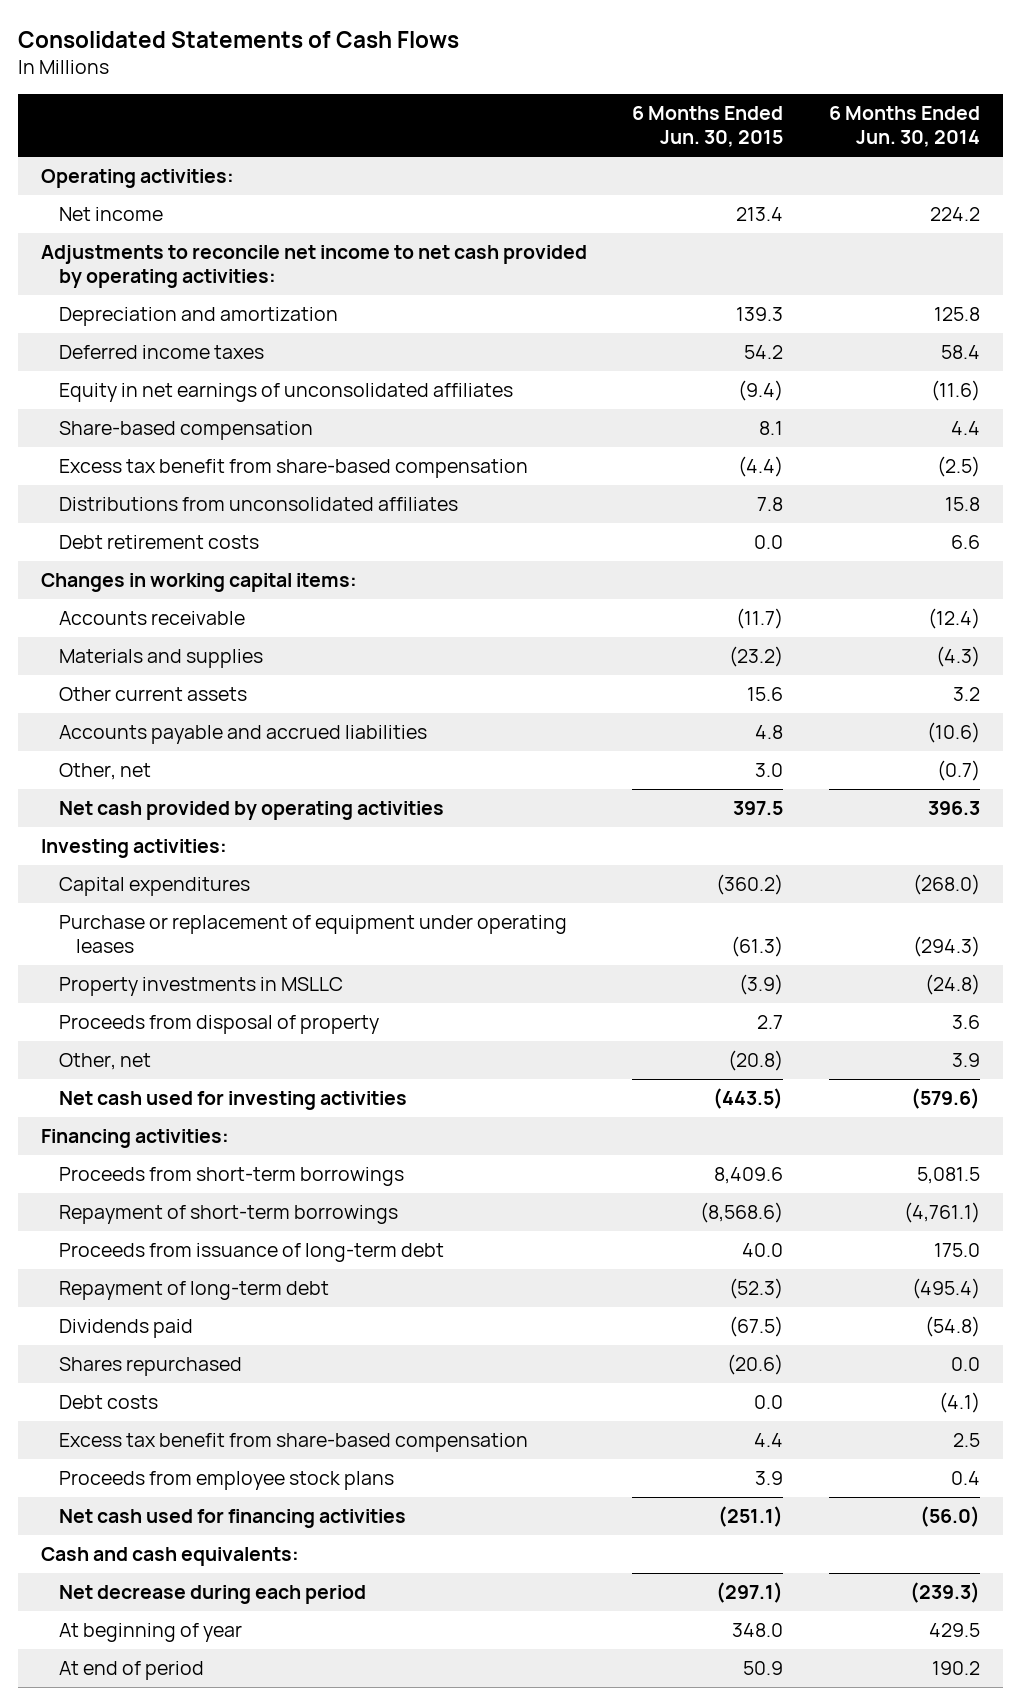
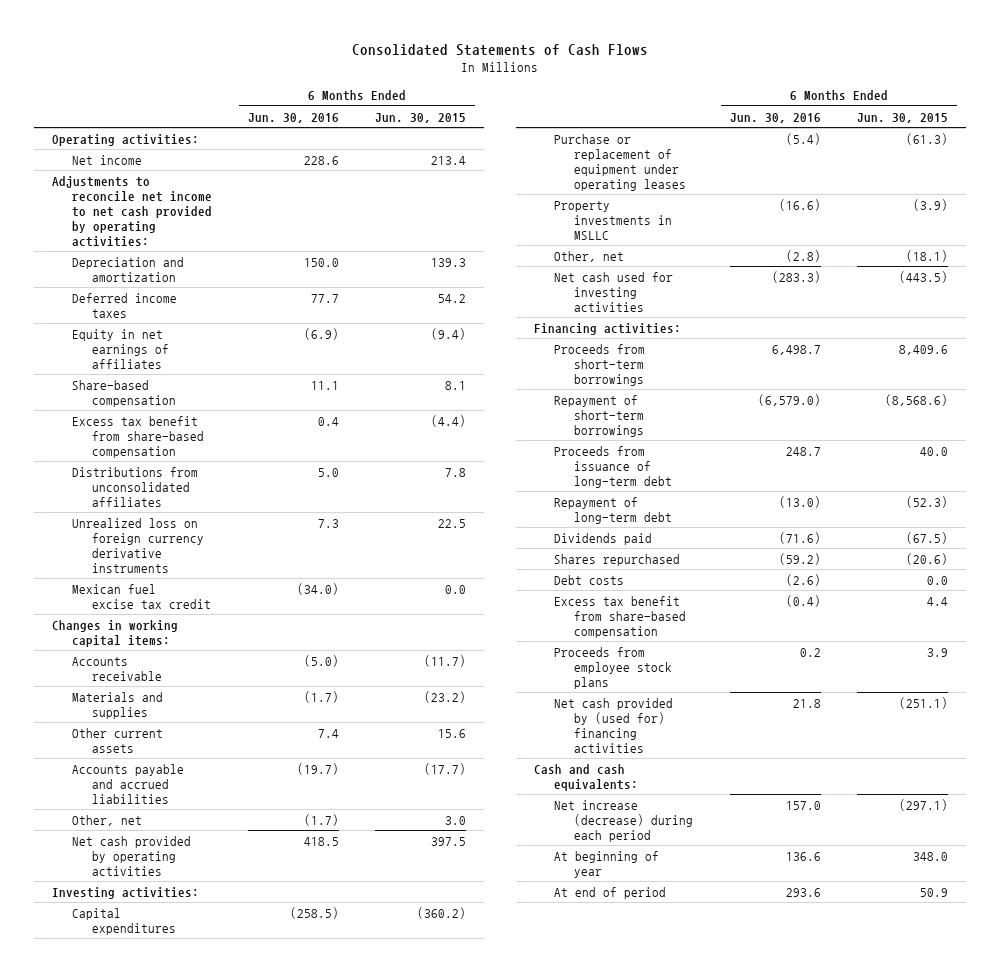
- | 6 Months Ended Jun. 30, 2015 | 6 Months Ended Jun. 30, 2014
+ | 6 Months Ended Jun. 30, 2016 | 6 Months Ended Jun. 30, 2015
- Equity in net earnings of unconsolidated affiliates | (9.4) | (11.6)
+ Equity in net earnings of affiliates | (6.9) | (9.4)
- Debt retirement costs | 0.0 | 6.6
+ Unrealized loss on foreign currency derivative instruments | 7.3 | 22.5
+ Mexican fuel excise tax credit | (34.0) | 0.0
- Accounts payable and accrued liabilities | 4.8 | (10.6)
+ Accounts payable and accrued liabilities | (19.7) | (17.7)
- Proceeds from disposal of property | 2.7 | 3.6
- Other, net | (20.8) | 3.9
+ Other, net | (2.8) | (18.1)
- Net cash used for financing activities | (251.1) | (56.0)
+ Net cash provided by (used for) financing activities | 21.8 | (251.1)
- Net decrease during each period | (297.1) | (239.3)
+ Net increase (decrease) during each period | 157.0 | (297.1)

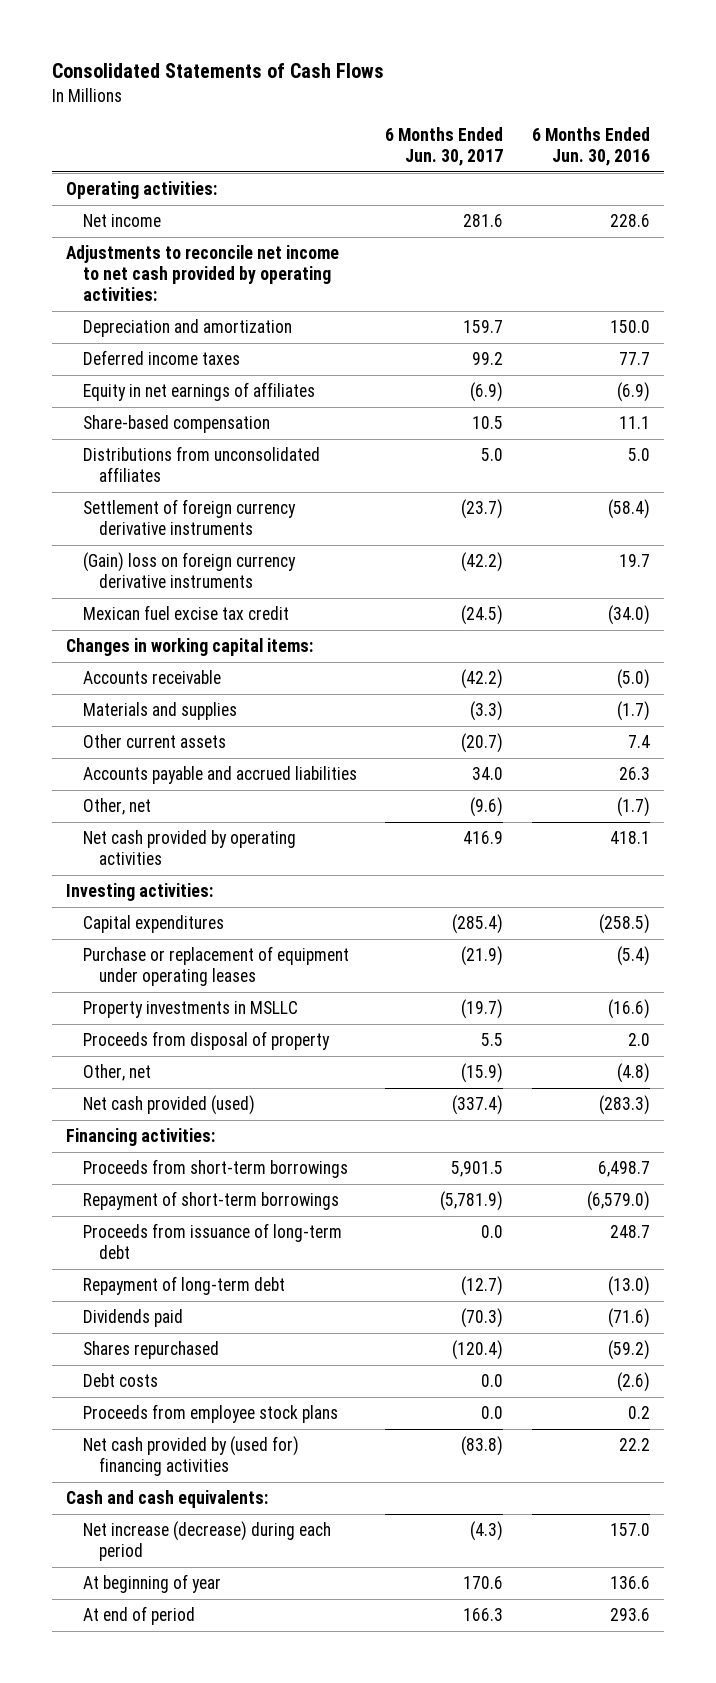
- | 6 Months Ended Jun. 30, 2016 | 6 Months Ended Jun. 30, 2015
+ | 6 Months Ended Jun. 30, 2017 | 6 Months Ended Jun. 30, 2016
- Excess tax benefit from share-based compensation | 0.4 | (4.4)
- Unrealized loss on foreign currency derivative instruments | 7.3 | 22.5
+ Settlement of foreign currency derivative instruments | (23.7) | (58.4)
+ (Gain) loss on foreign currency derivative instruments | (42.2) | 19.7
- Accounts payable and accrued liabilities | (19.7) | (17.7)
+ Accounts payable and accrued liabilities | 34.0 | 26.3
- Net cash provided by operating activities | 418.5 | 397.5
+ Net cash provided by operating activities | 416.9 | 418.1
- Other, net | (2.8) | (18.1)
- Net cash used for investing activities | (283.3) | (443.5)
+ Proceeds from disposal of property | 5.5 | 2.0
+ Other, net | (15.9) | (4.8)
+ Net cash provided (used) | (337.4) | (283.3)
- Excess tax benefit from share-based compensation | (0.4) | 4.4
- Net cash provided by (used for) financing activities | 21.8 | (251.1)
+ Net cash provided by (used for) financing activities | (83.8) | 22.2

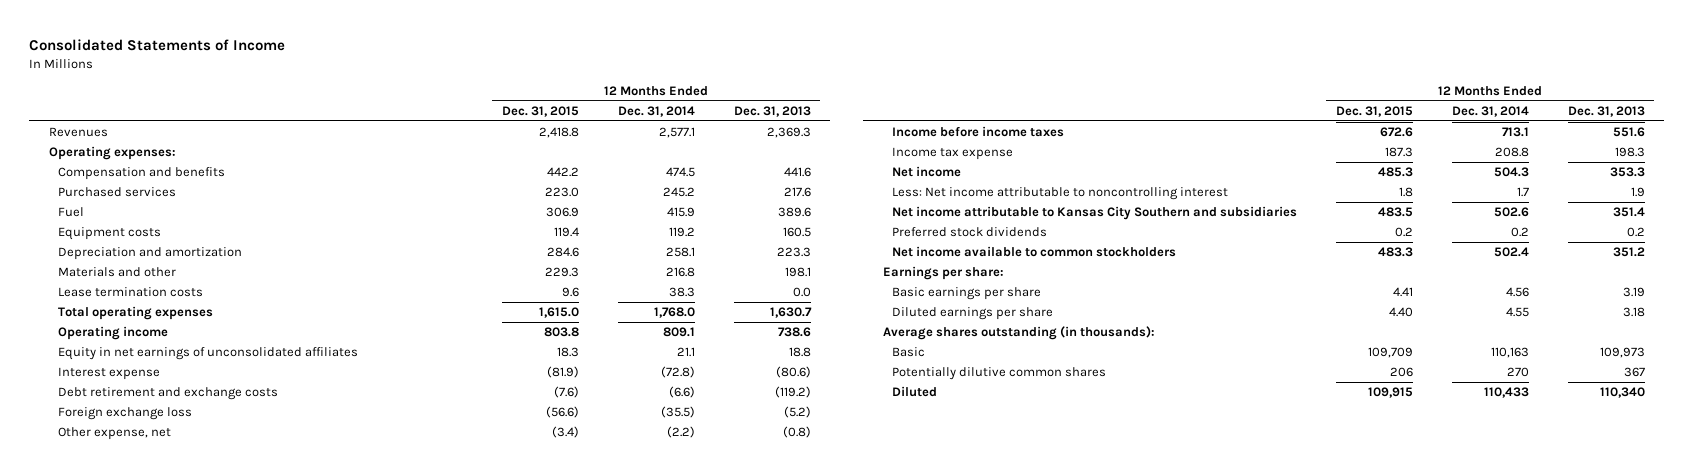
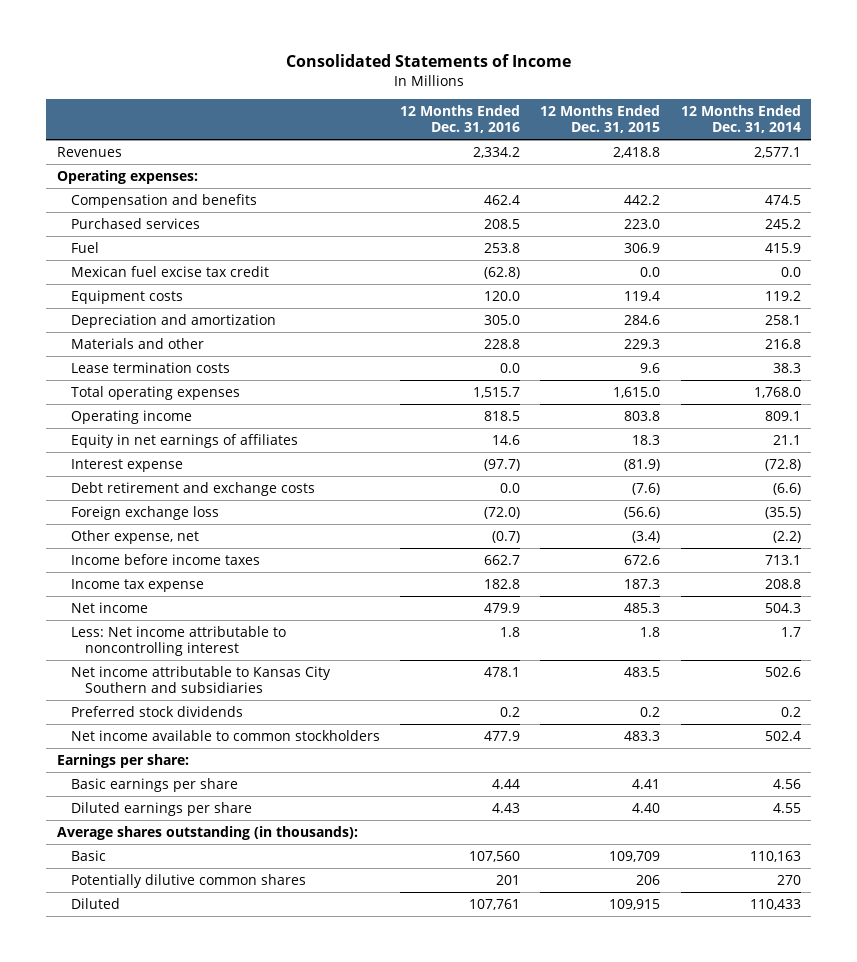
- | 12 Months Ended Dec. 31, 2015 | 12 Months Ended Dec. 31, 2014 | 12 Months Ended Dec. 31, 2013
+ | 12 Months Ended Dec. 31, 2016 | 12 Months Ended Dec. 31, 2015 | 12 Months Ended Dec. 31, 2014
+ Mexican fuel excise tax credit | (62.8) | 0.0 | 0.0
- Equity in net earnings of unconsolidated affiliates | 18.3 | 21.1 | 18.8
+ Equity in net earnings of affiliates | 14.6 | 18.3 | 21.1

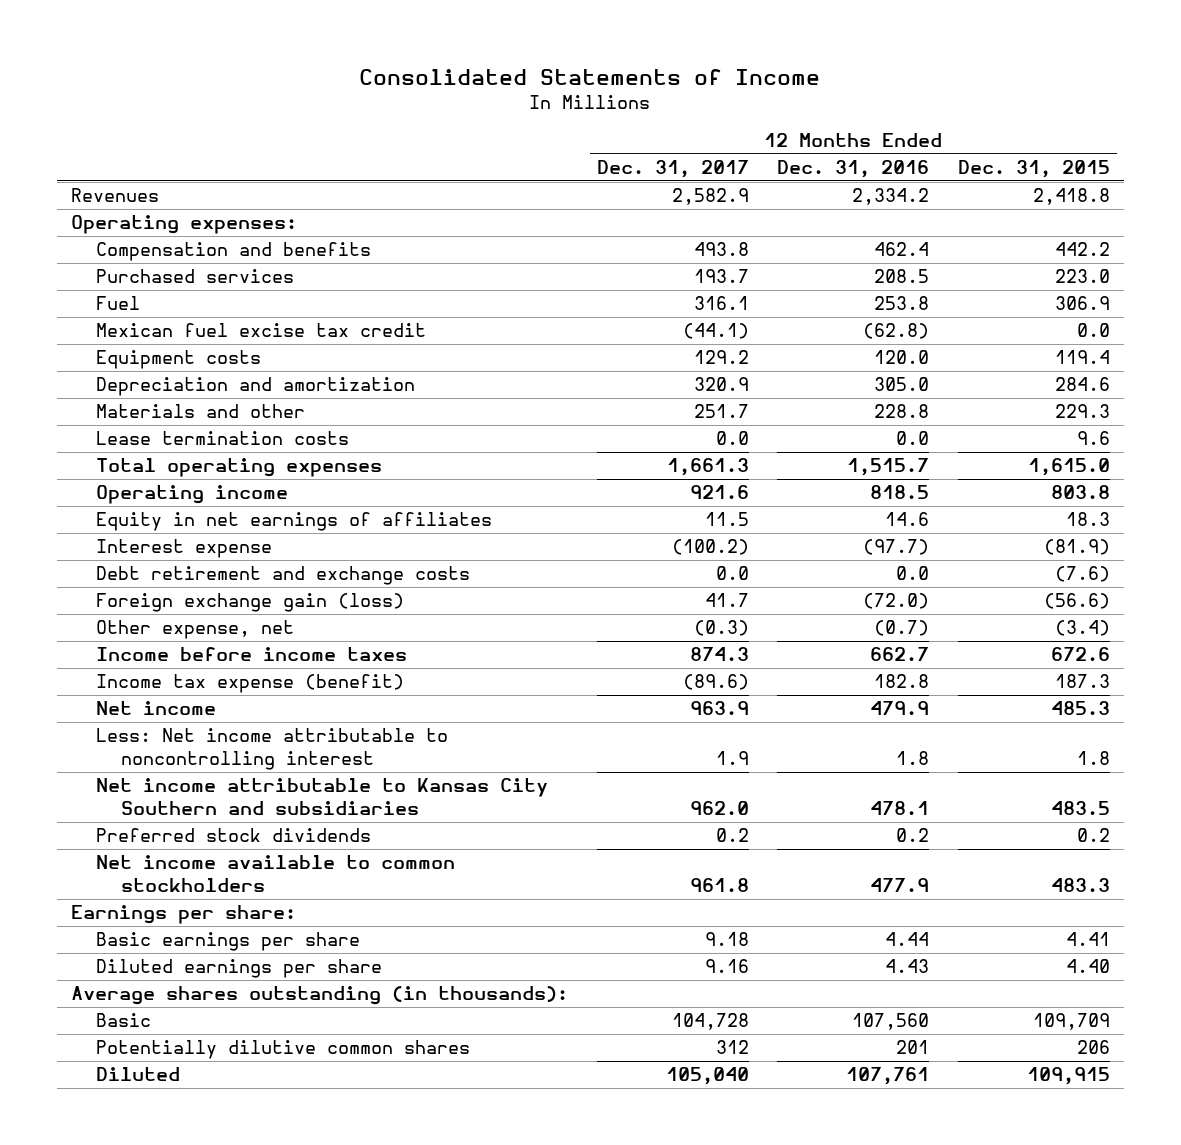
- | 12 Months Ended Dec. 31, 2016 | 12 Months Ended Dec. 31, 2015 | 12 Months Ended Dec. 31, 2014
+ | 12 Months Ended Dec. 31, 2017 | 12 Months Ended Dec. 31, 2016 | 12 Months Ended Dec. 31, 2015
- Foreign exchange loss | (72.0) | (56.6) | (35.5)
+ Foreign exchange gain (loss) | 41.7 | (72.0) | (56.6)
- Income tax expense | 182.8 | 187.3 | 208.8
+ Income tax expense (benefit) | (89.6) | 182.8 | 187.3

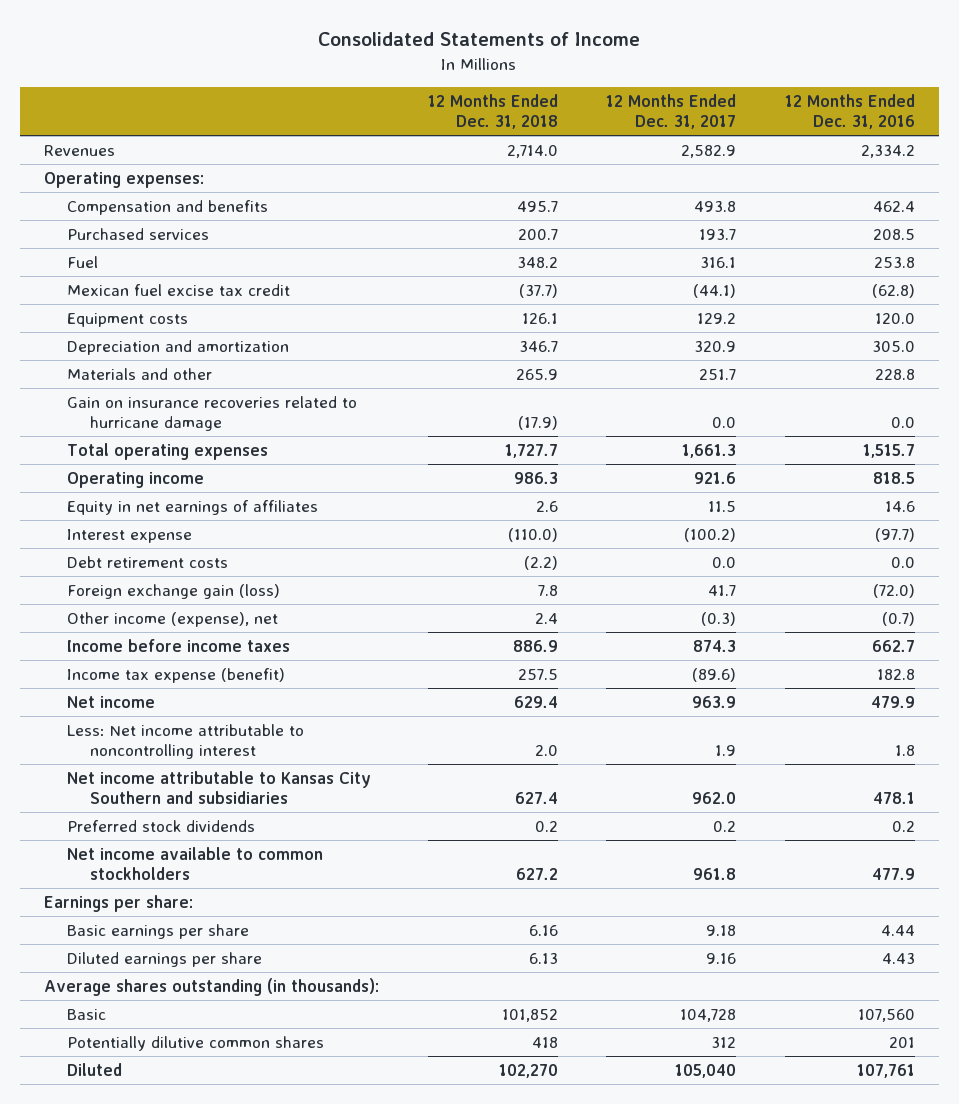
- | 12 Months Ended Dec. 31, 2017 | 12 Months Ended Dec. 31, 2016 | 12 Months Ended Dec. 31, 2015
+ | 12 Months Ended Dec. 31, 2018 | 12 Months Ended Dec. 31, 2017 | 12 Months Ended Dec. 31, 2016
- Lease termination costs | 0.0 | 0.0 | 9.6
+ Gain on insurance recoveries related to hurricane damage | (17.9) | 0.0 | 0.0
- Debt retirement and exchange costs | 0.0 | 0.0 | (7.6)
+ Debt retirement costs | (2.2) | 0.0 | 0.0
- Other expense, net | (0.3) | (0.7) | (3.4)
+ Other income (expense), net | 2.4 | (0.3) | (0.7)

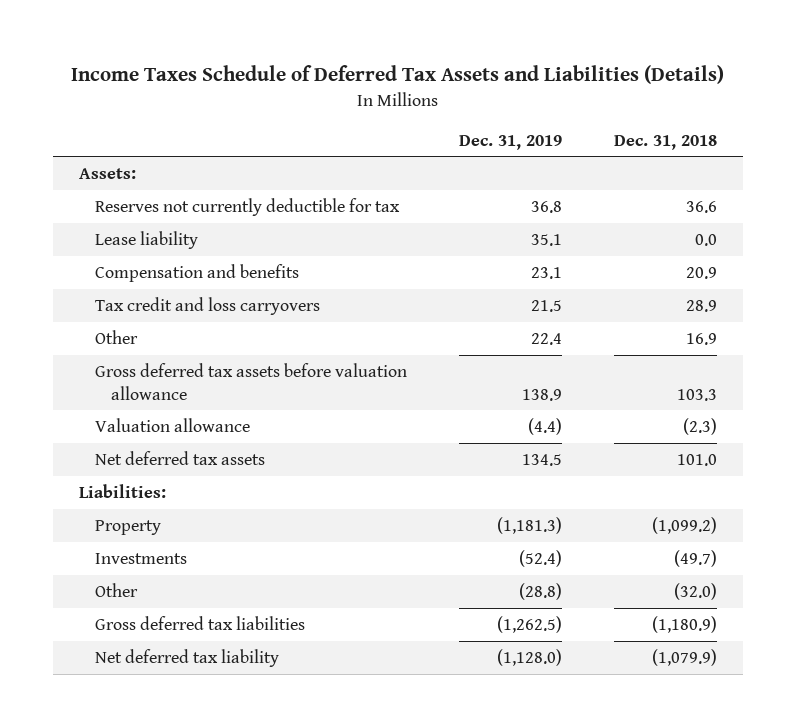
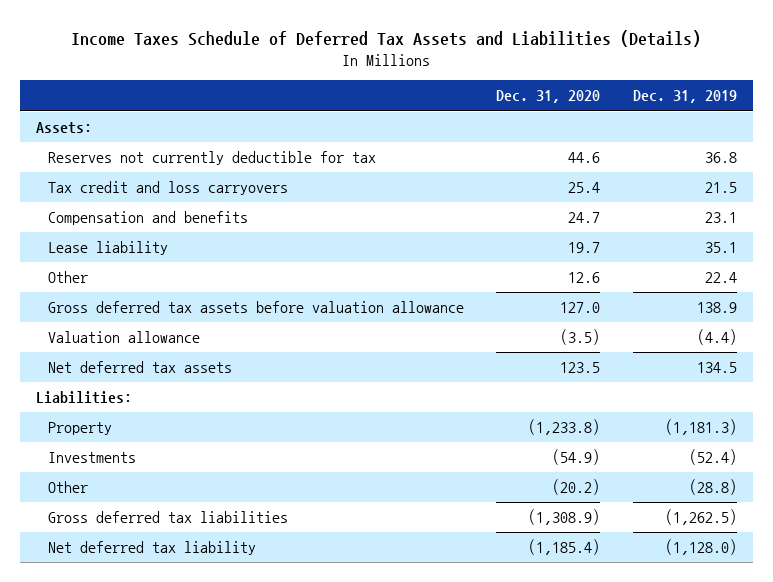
- | Dec. 31, 2019 | Dec. 31, 2018
+ | Dec. 31, 2020 | Dec. 31, 2019
moved down: Compensation and benefits | 24.7 | 23.1
moved down: Lease liability | 19.7 | 35.1

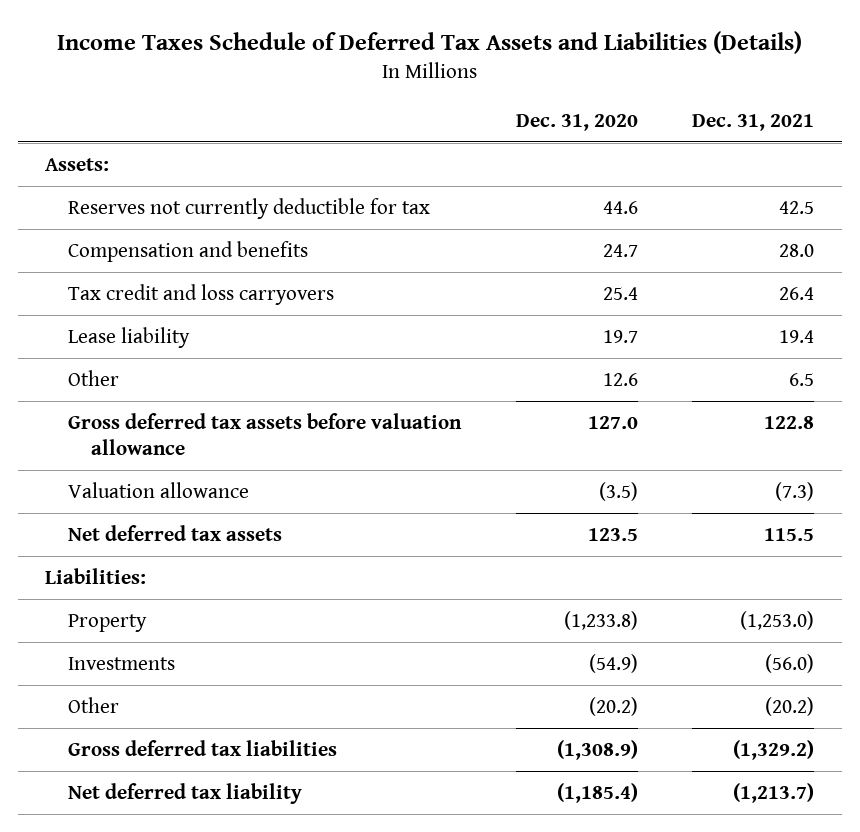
- | Dec. 31, 2020 | Dec. 31, 2019
+ | Dec. 31, 2020 | Dec. 31, 2021
moved down: Tax credit and loss carryovers | 25.4 | 26.4

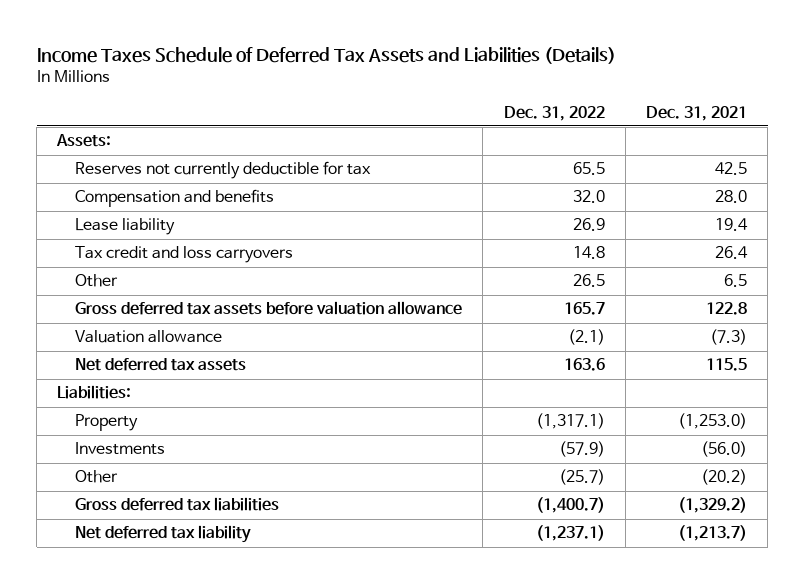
- | Dec. 31, 2020 | Dec. 31, 2021
+ | Dec. 31, 2022 | Dec. 31, 2021
moved down: Tax credit and loss carryovers | 14.8 | 26.4

